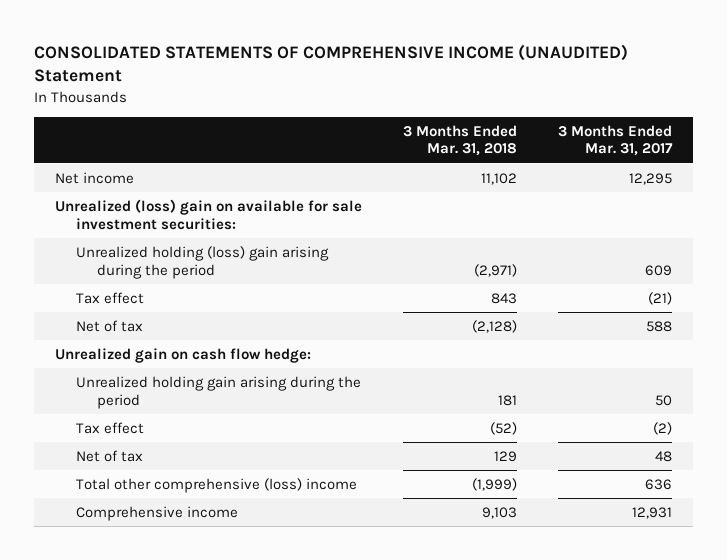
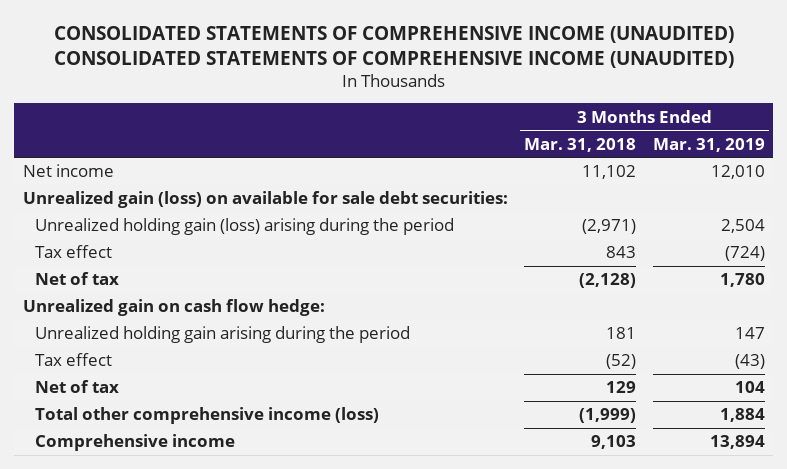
- CONSOLIDATED STATEMENTS OF COMPREHENSIVE INCOME (UNAUDITED) Statement
+ CONSOLIDATED STATEMENTS OF COMPREHENSIVE INCOME (UNAUDITED) CONSOLIDATED STATEMENTS OF COMPREHENSIVE INCOME (UNAUDITED)
- | 3 Months Ended Mar. 31, 2018 | 3 Months Ended Mar. 31, 2017
+ | 3 Months Ended Mar. 31, 2018 | 3 Months Ended Mar. 31, 2019
- Unrealized (loss) gain on available for sale investment securities:
- Unrealized holding (loss) gain arising during the period | (2,971) | 609
+ Unrealized gain (loss) on available for sale debt securities:
+ Unrealized holding gain (loss) arising during the period | (2,971) | 2,504
- Total other comprehensive (loss) income | (1,999) | 636
+ Total other comprehensive income (loss) | (1,999) | 1,884

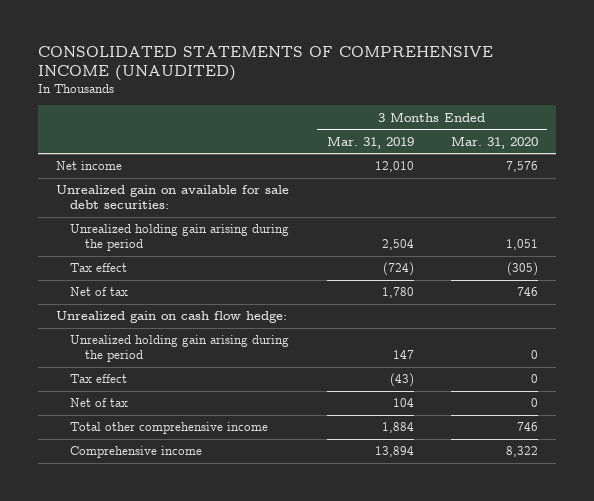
- CONSOLIDATED STATEMENTS OF COMPREHENSIVE INCOME (UNAUDITED) CONSOLIDATED STATEMENTS OF COMPREHENSIVE INCOME (UNAUDITED)
+ CONSOLIDATED STATEMENTS OF COMPREHENSIVE INCOME (UNAUDITED)
- | 3 Months Ended Mar. 31, 2018 | 3 Months Ended Mar. 31, 2019
+ | 3 Months Ended Mar. 31, 2019 | 3 Months Ended Mar. 31, 2020
- Unrealized gain (loss) on available for sale debt securities:
- Unrealized holding gain (loss) arising during the period | (2,971) | 2,504
+ Unrealized gain on available for sale debt securities:
+ Unrealized holding gain arising during the period | 2,504 | 1,051
- Total other comprehensive income (loss) | (1,999) | 1,884
+ Total other comprehensive income | 1,884 | 746

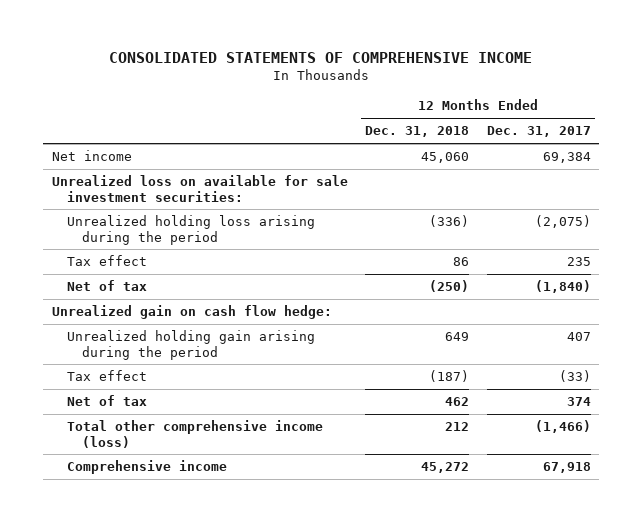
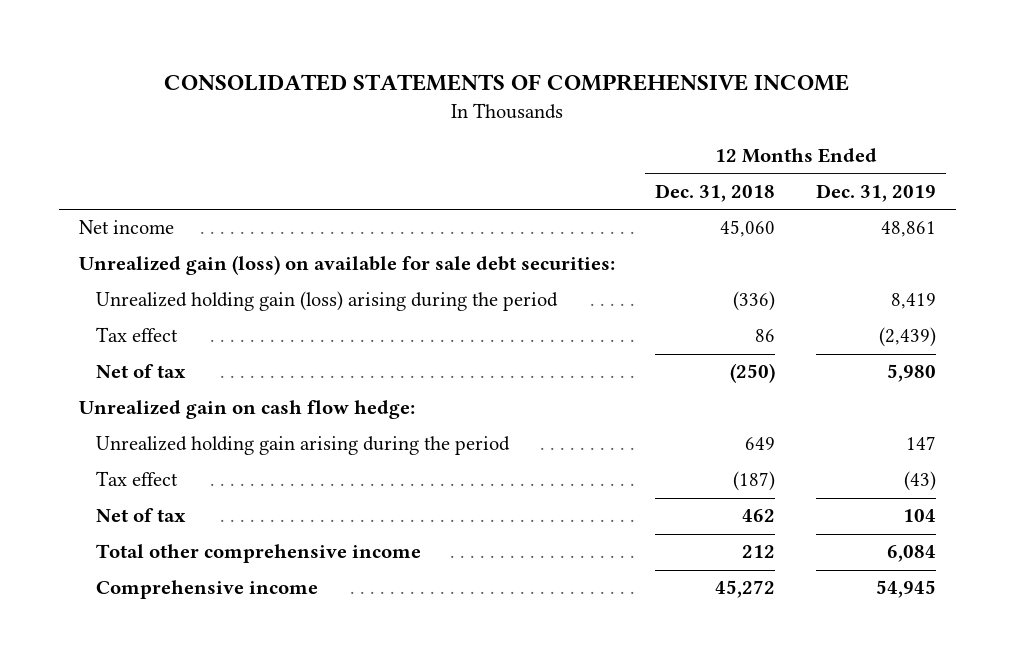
- | 12 Months Ended Dec. 31, 2018 | 12 Months Ended Dec. 31, 2017
+ | 12 Months Ended Dec. 31, 2018 | 12 Months Ended Dec. 31, 2019
- Unrealized loss on available for sale investment securities:
- Unrealized holding loss arising during the period | (336) | (2,075)
+ Unrealized gain (loss) on available for sale debt securities:
+ Unrealized holding gain (loss) arising during the period | (336) | 8,419
- Total other comprehensive income (loss) | 212 | (1,466)
+ Total other comprehensive income | 212 | 6,084

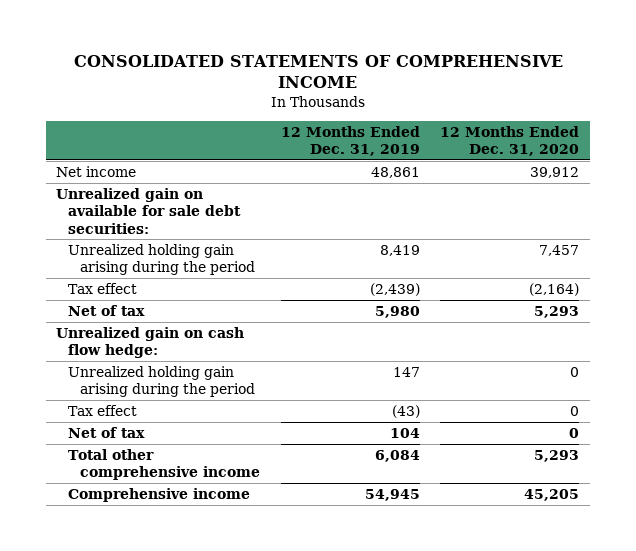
- | 12 Months Ended Dec. 31, 2018 | 12 Months Ended Dec. 31, 2019
+ | 12 Months Ended Dec. 31, 2019 | 12 Months Ended Dec. 31, 2020
- Unrealized gain (loss) on available for sale debt securities:
- Unrealized holding gain (loss) arising during the period | (336) | 8,419
+ Unrealized gain on available for sale debt securities:
+ Unrealized holding gain arising during the period | 8,419 | 7,457

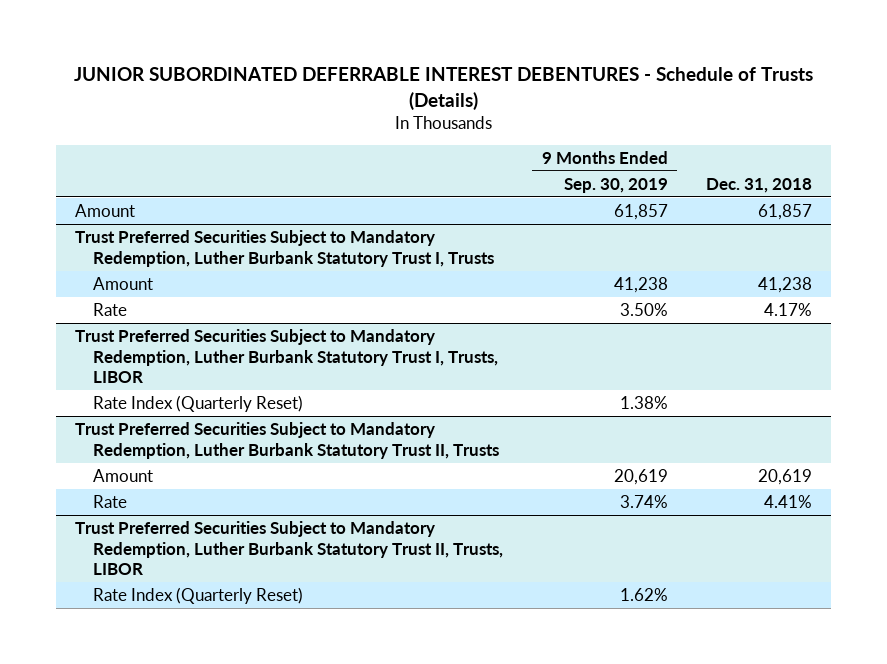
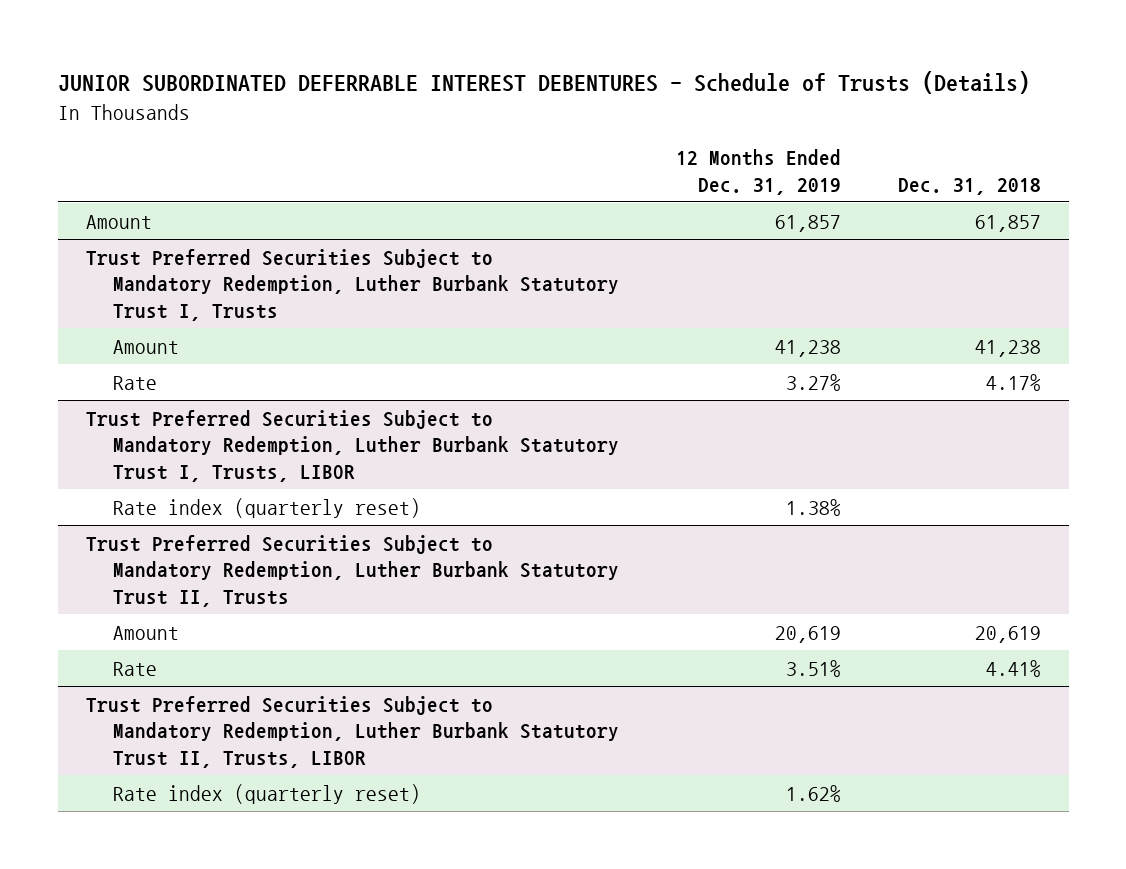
- | 9 Months Ended Sep. 30, 2019 | Dec. 31, 2018
+ | 12 Months Ended Dec. 31, 2019 | Dec. 31, 2018
@ Trust Preferred Securities Subject to Mandatory Redemption, Luther Burbank Statutory Trust I, Trusts, LIBOR
- Rate Index (Quarterly Reset) | 1.38% |
+ Rate index (quarterly reset) | 1.38% |
@ Trust Preferred Securities Subject to Mandatory Redemption, Luther Burbank Statutory Trust II, Trusts, LIBOR
- Rate Index (Quarterly Reset) | 1.62% |
+ Rate index (quarterly reset) | 1.62% |

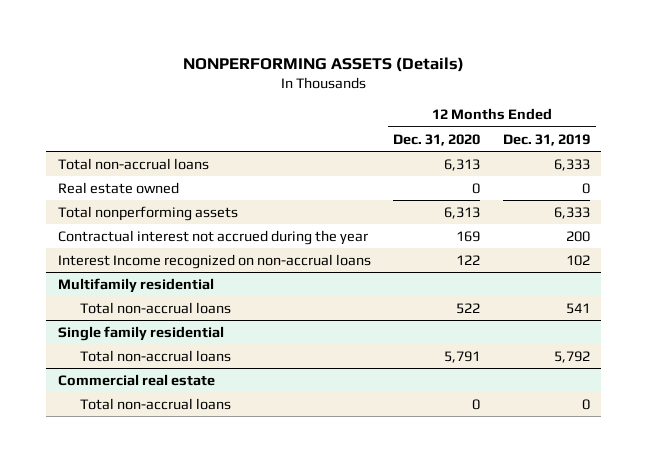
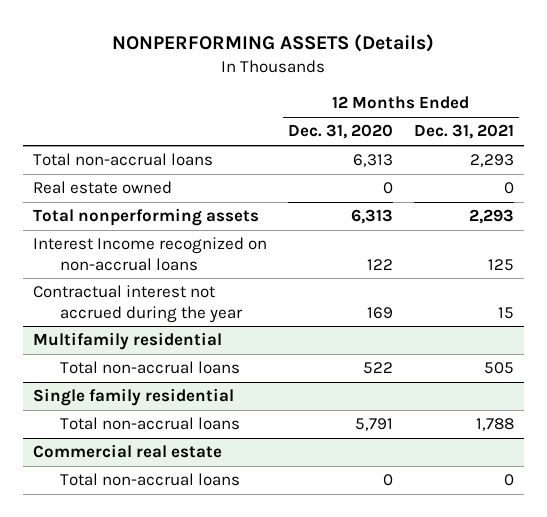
- | 12 Months Ended Dec. 31, 2020 | 12 Months Ended Dec. 31, 2019
+ | 12 Months Ended Dec. 31, 2020 | 12 Months Ended Dec. 31, 2021
moved down: Contractual interest not accrued during the year | 169 | 15

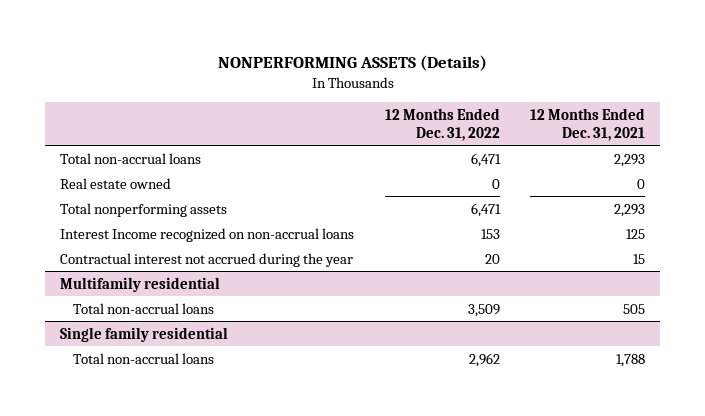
- | 12 Months Ended Dec. 31, 2020 | 12 Months Ended Dec. 31, 2021
+ | 12 Months Ended Dec. 31, 2022 | 12 Months Ended Dec. 31, 2021
- Commercial real estate
- Total non-accrual loans | 0 | 0

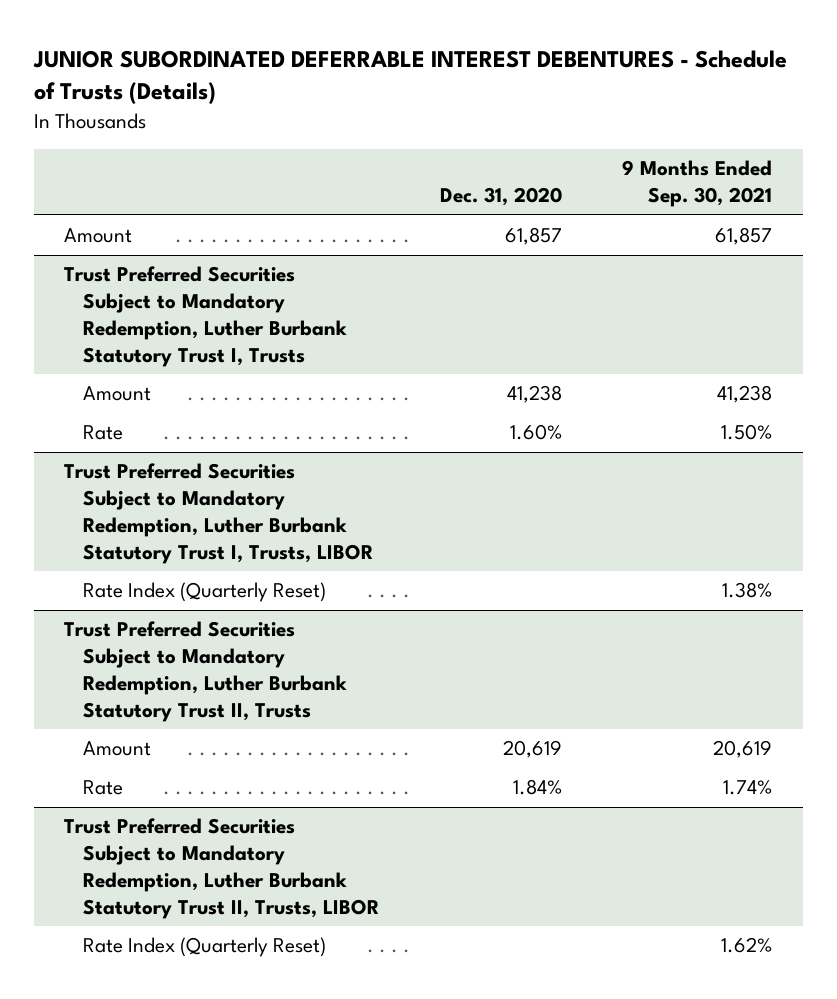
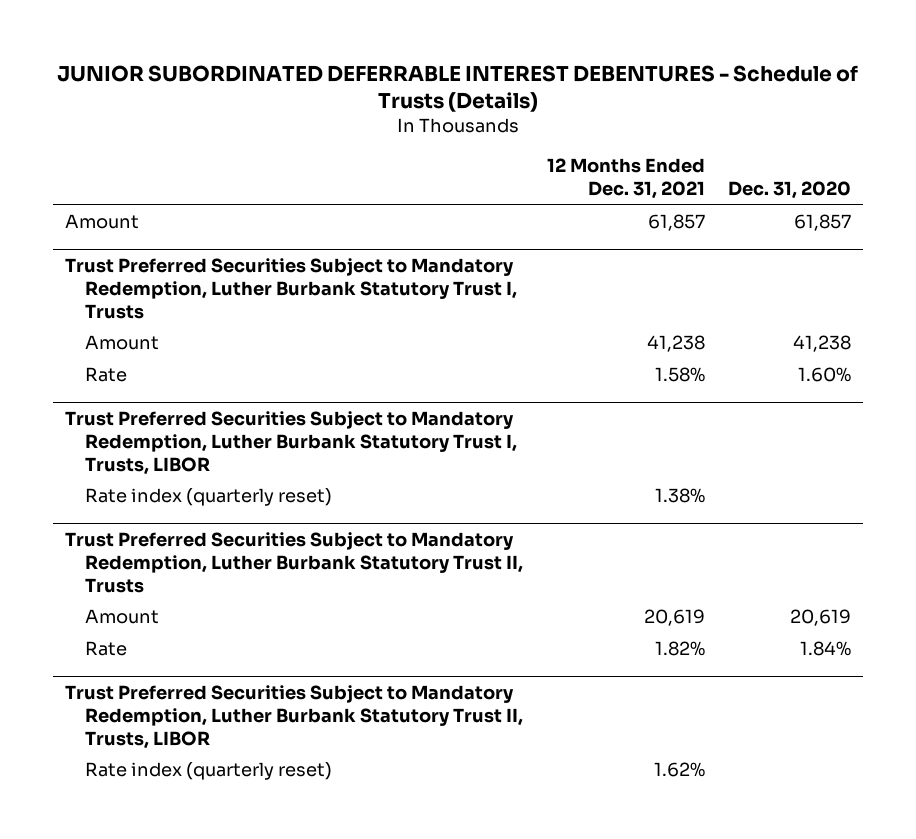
- | Dec. 31, 2020 | 9 Months Ended Sep. 30, 2021
+ | 12 Months Ended Dec. 31, 2021 | Dec. 31, 2020
@ Trust Preferred Securities Subject to Mandatory Redemption, Luther Burbank Statutory Trust I, Trusts, LIBOR
- Rate Index (Quarterly Reset) | | 1.38%
+ Rate index (quarterly reset) | 1.38% |
@ Trust Preferred Securities Subject to Mandatory Redemption, Luther Burbank Statutory Trust II, Trusts, LIBOR
- Rate Index (Quarterly Reset) | | 1.62%
+ Rate index (quarterly reset) | 1.62% |

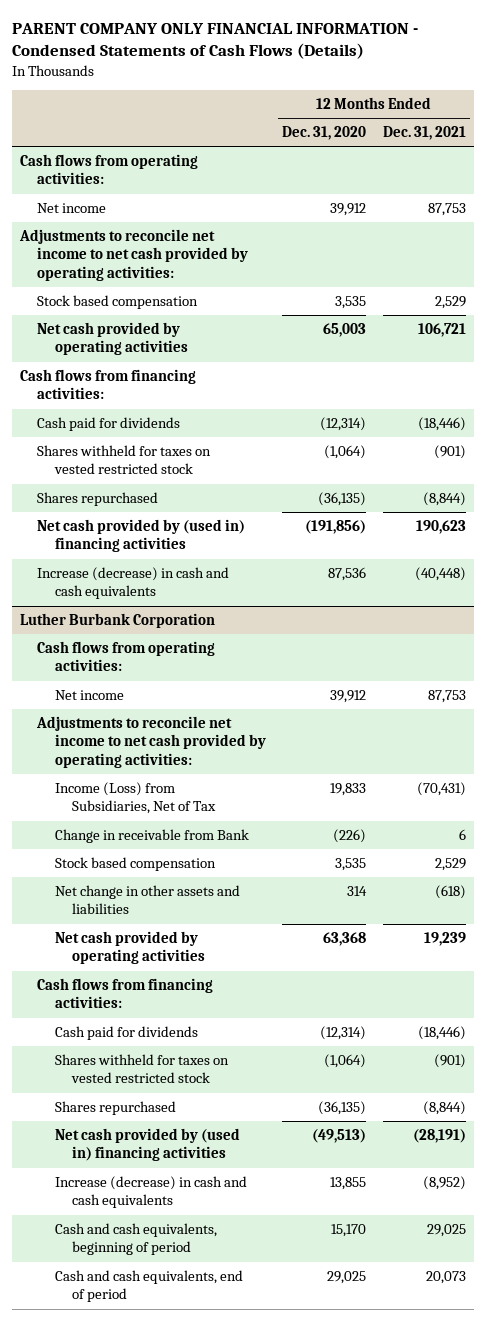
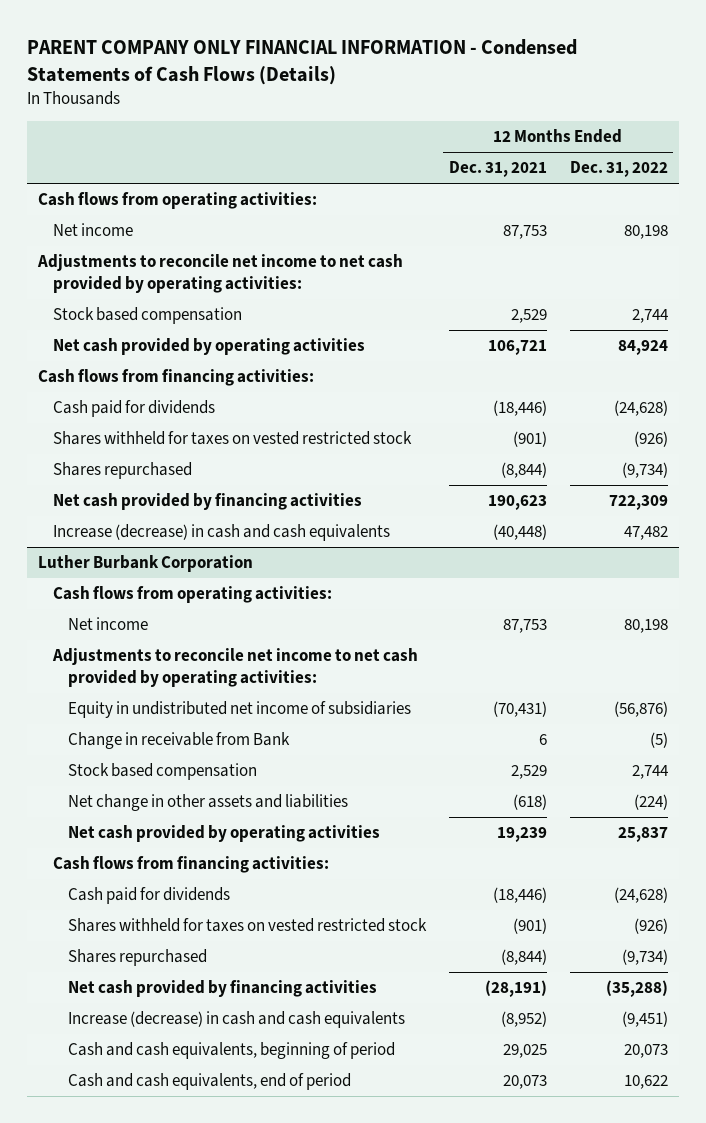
- | 12 Months Ended Dec. 31, 2020 | 12 Months Ended Dec. 31, 2021
+ | 12 Months Ended Dec. 31, 2021 | 12 Months Ended Dec. 31, 2022
- Net cash provided by (used in) financing activities | (191,856) | 190,623
+ Net cash provided by financing activities | 190,623 | 722,309
@ Luther Burbank Corporation
- Income (Loss) from Subsidiaries, Net of Tax | 19,833 | (70,431)
+ Equity in undistributed net income of subsidiaries | (70,431) | (56,876)
- Net cash provided by (used in) financing activities | (49,513) | (28,191)
+ Net cash provided by financing activities | (28,191) | (35,288)

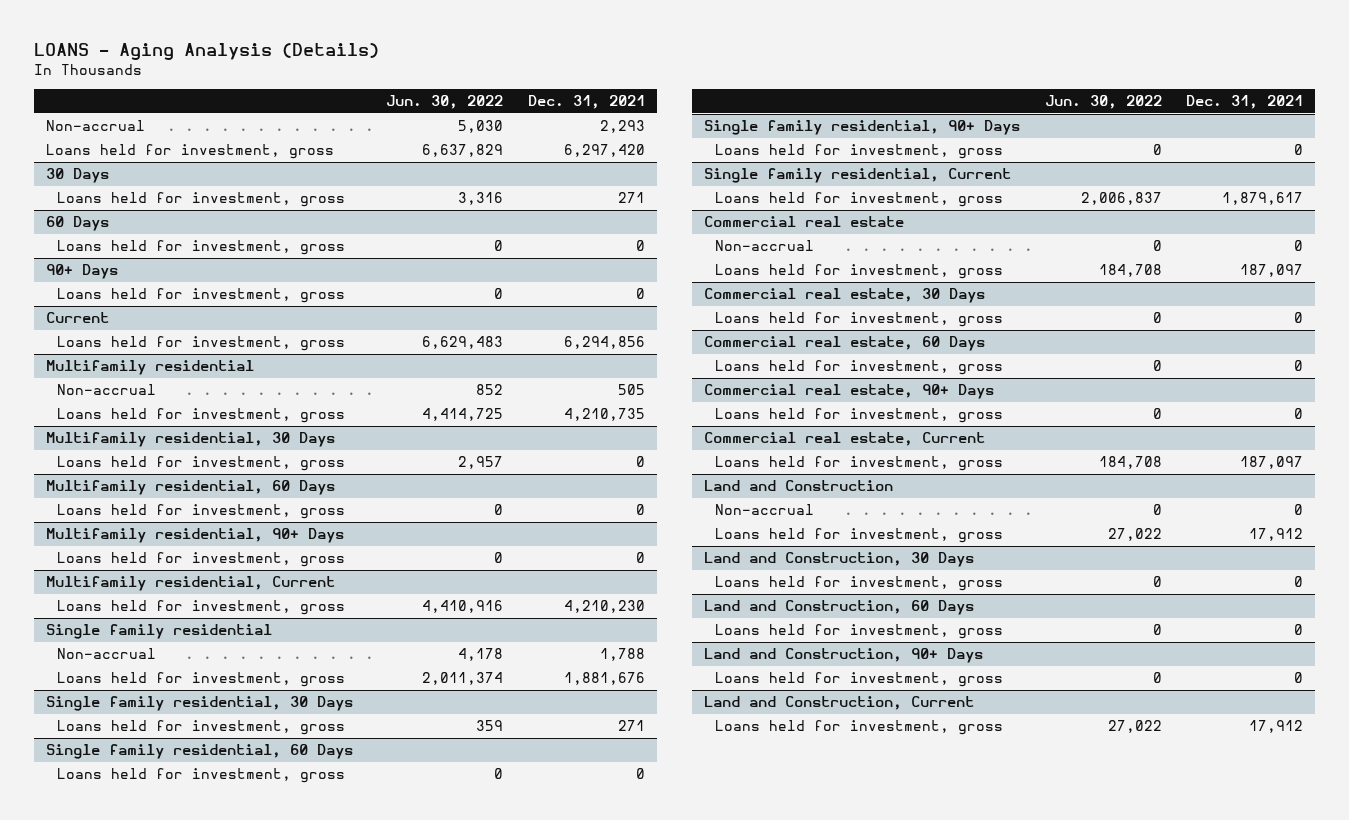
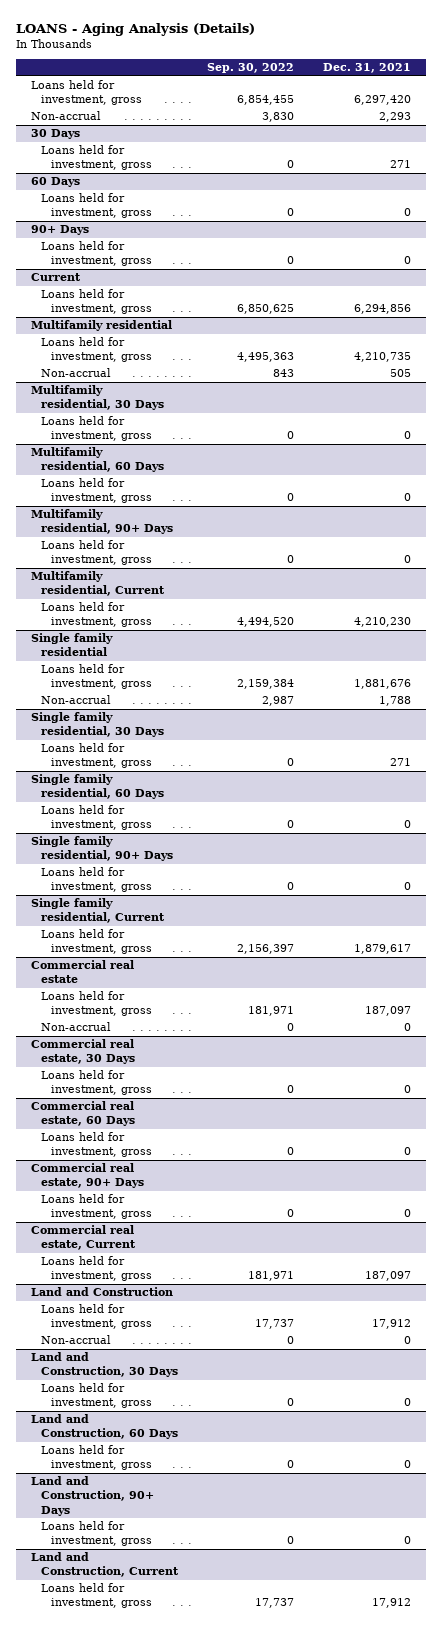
- | Jun. 30, 2022 | Dec. 31, 2021
+ | Sep. 30, 2022 | Dec. 31, 2021
moved down: Non-accrual | 3,830 | 2,293
@ Multifamily residential
moved down: Non-accrual | 843 | 505
@ Single family residential
moved down: Non-accrual | 2,987 | 1,788
@ Commercial real estate
moved down: Non-accrual | 0 | 0
@ Land and Construction
moved down: Non-accrual | 0 | 0

